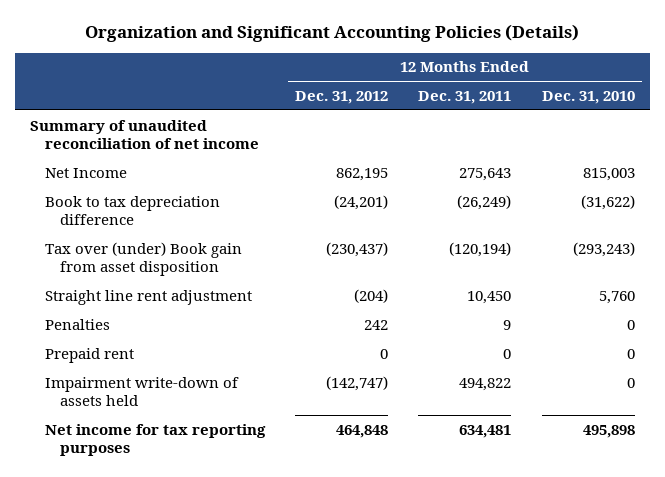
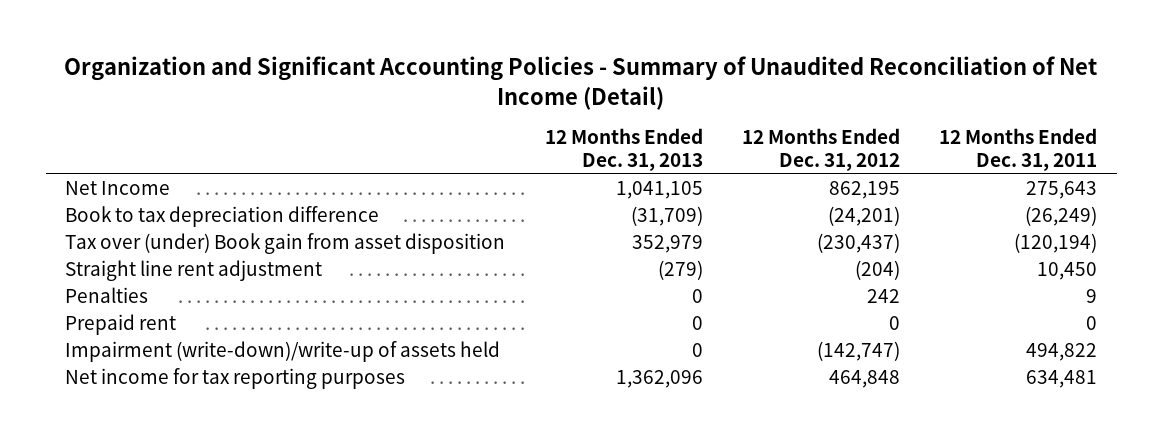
- Organization and Significant Accounting Policies (Details)
+ Organization and Significant Accounting Policies - Summary of Unaudited Reconciliation of Net Income (Detail)
- | 12 Months Ended Dec. 31, 2012 | 12 Months Ended Dec. 31, 2011 | 12 Months Ended Dec. 31, 2010
+ | 12 Months Ended Dec. 31, 2013 | 12 Months Ended Dec. 31, 2012 | 12 Months Ended Dec. 31, 2011
- Summary of unaudited reconciliation of net income
- Impairment write-down of assets held | (142,747) | 494,822 | 0
+ Impairment (write-down)/write-up of assets held | 0 | (142,747) | 494,822

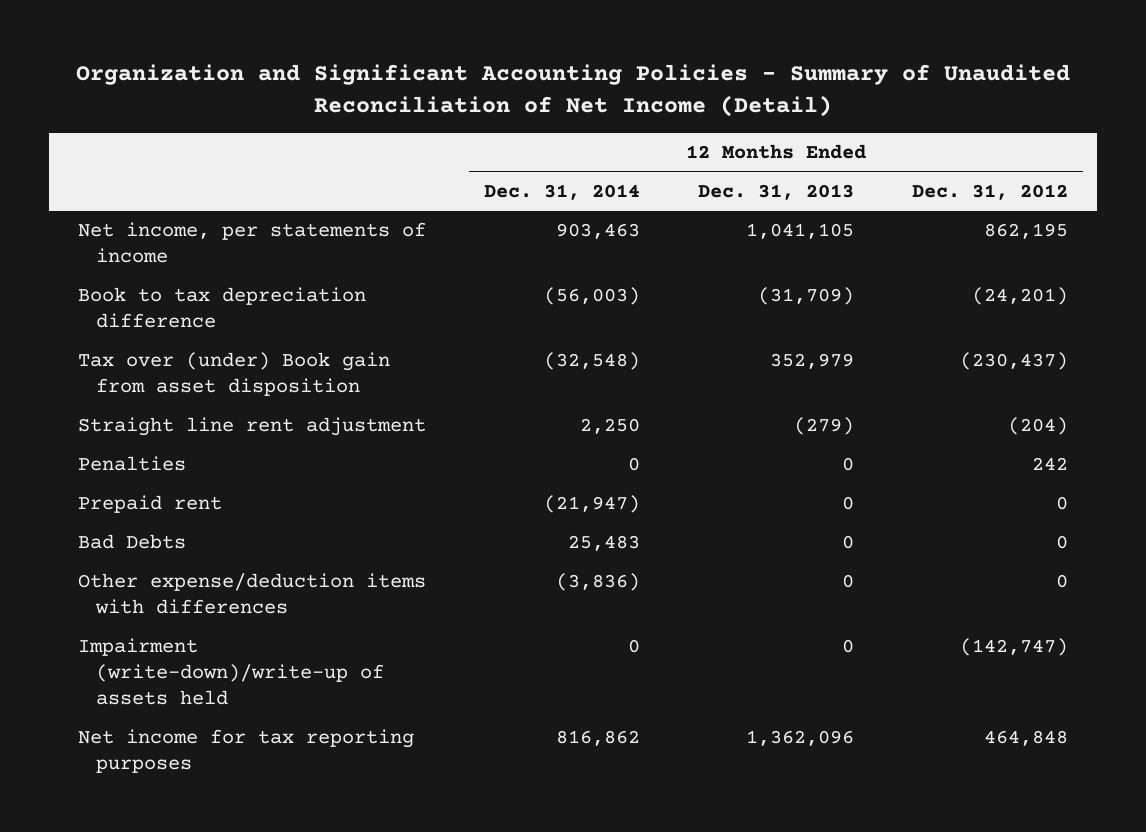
- | 12 Months Ended Dec. 31, 2013 | 12 Months Ended Dec. 31, 2012 | 12 Months Ended Dec. 31, 2011
+ | 12 Months Ended Dec. 31, 2014 | 12 Months Ended Dec. 31, 2013 | 12 Months Ended Dec. 31, 2012
- Net Income | 1,041,105 | 862,195 | 275,643
+ Net income, per statements of income | 903,463 | 1,041,105 | 862,195
+ Bad Debts | 25,483 | 0 | 0
+ Other expense/deduction items with differences | (3,836) | 0 | 0

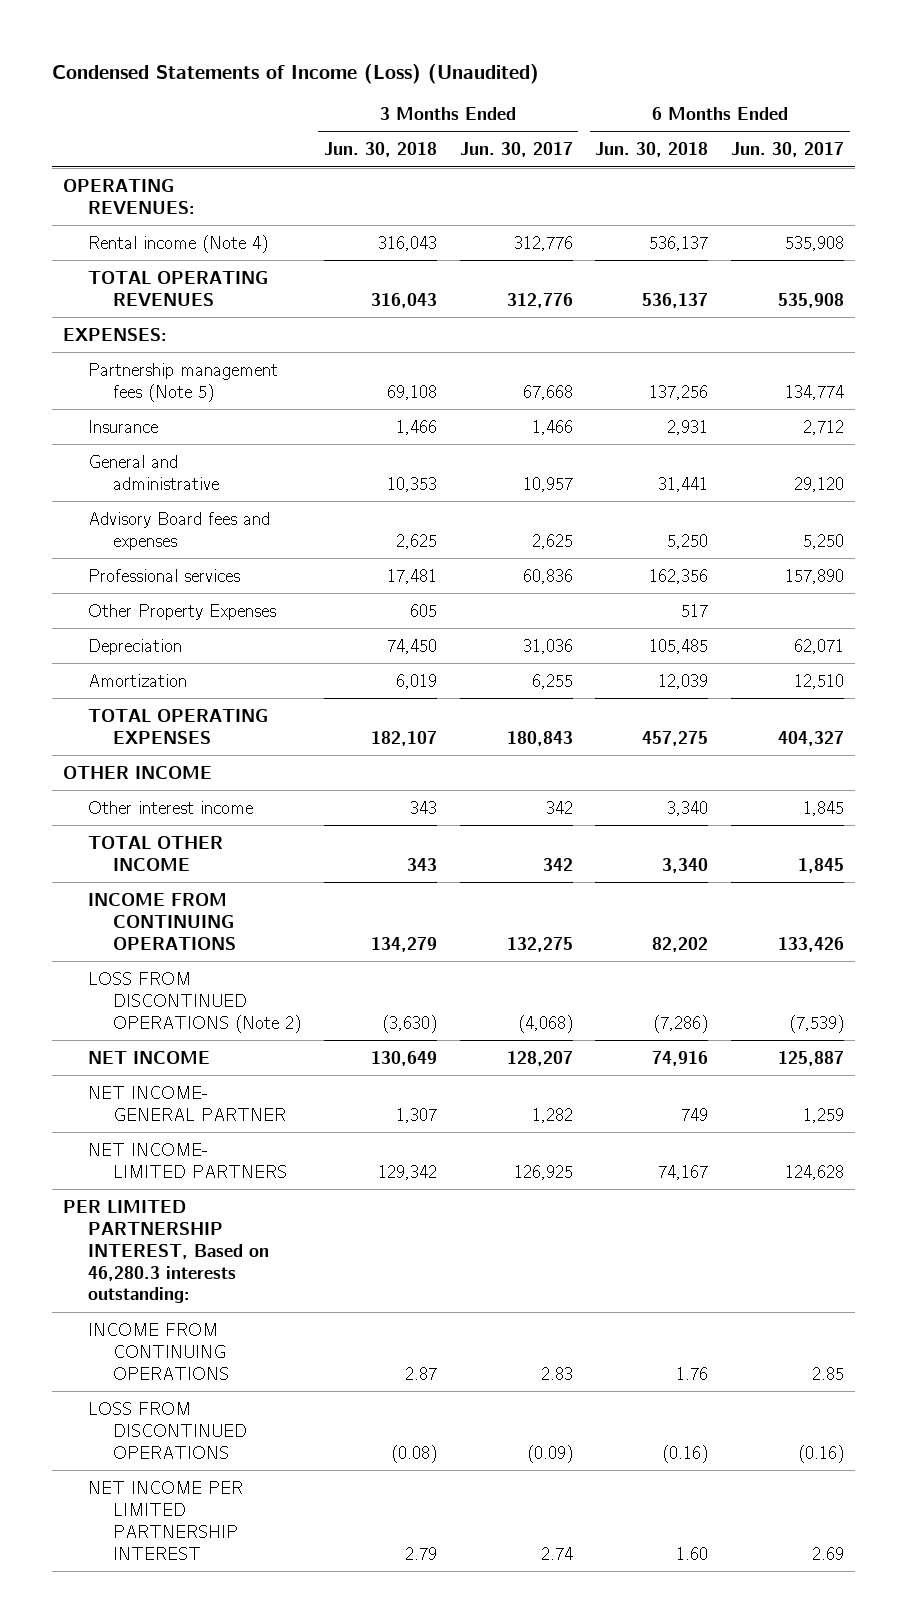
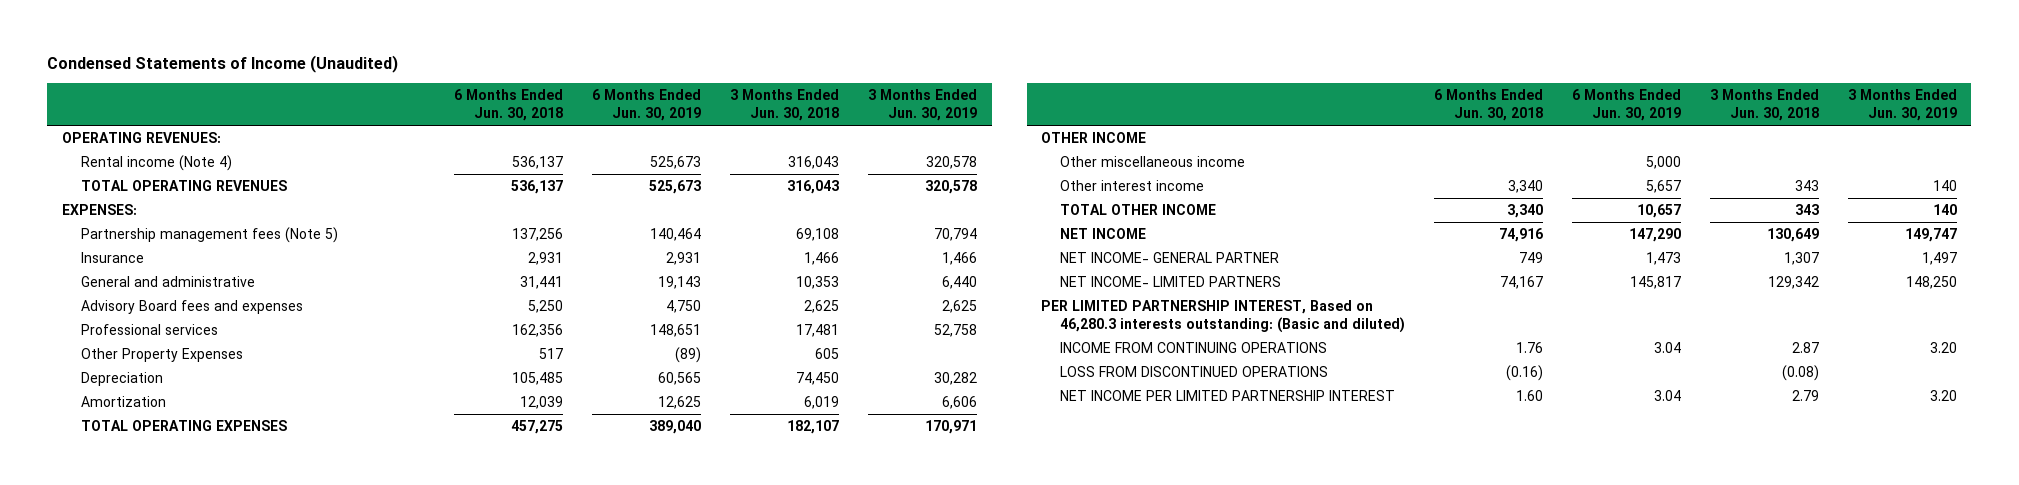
- Condensed Statements of Income (Loss) (Unaudited)
+ Condensed Statements of Income (Unaudited)
- | 3 Months Ended Jun. 30, 2018 | 3 Months Ended Jun. 30, 2017 | 6 Months Ended Jun. 30, 2018 | 6 Months Ended Jun. 30, 2017
+ | 6 Months Ended Jun. 30, 2018 | 6 Months Ended Jun. 30, 2019 | 3 Months Ended Jun. 30, 2018 | 3 Months Ended Jun. 30, 2019
+ Other miscellaneous income | | 5,000 | |
- INCOME FROM CONTINUING OPERATIONS | 134,279 | 132,275 | 82,202 | 133,426
- LOSS FROM DISCONTINUED OPERATIONS (Note 2) | (3,630) | (4,068) | (7,286) | (7,539)
- PER LIMITED PARTNERSHIP INTEREST, Based on 46,280.3 interests outstanding:
+ PER LIMITED PARTNERSHIP INTEREST, Based on 46,280.3 interests outstanding: (Basic and diluted)

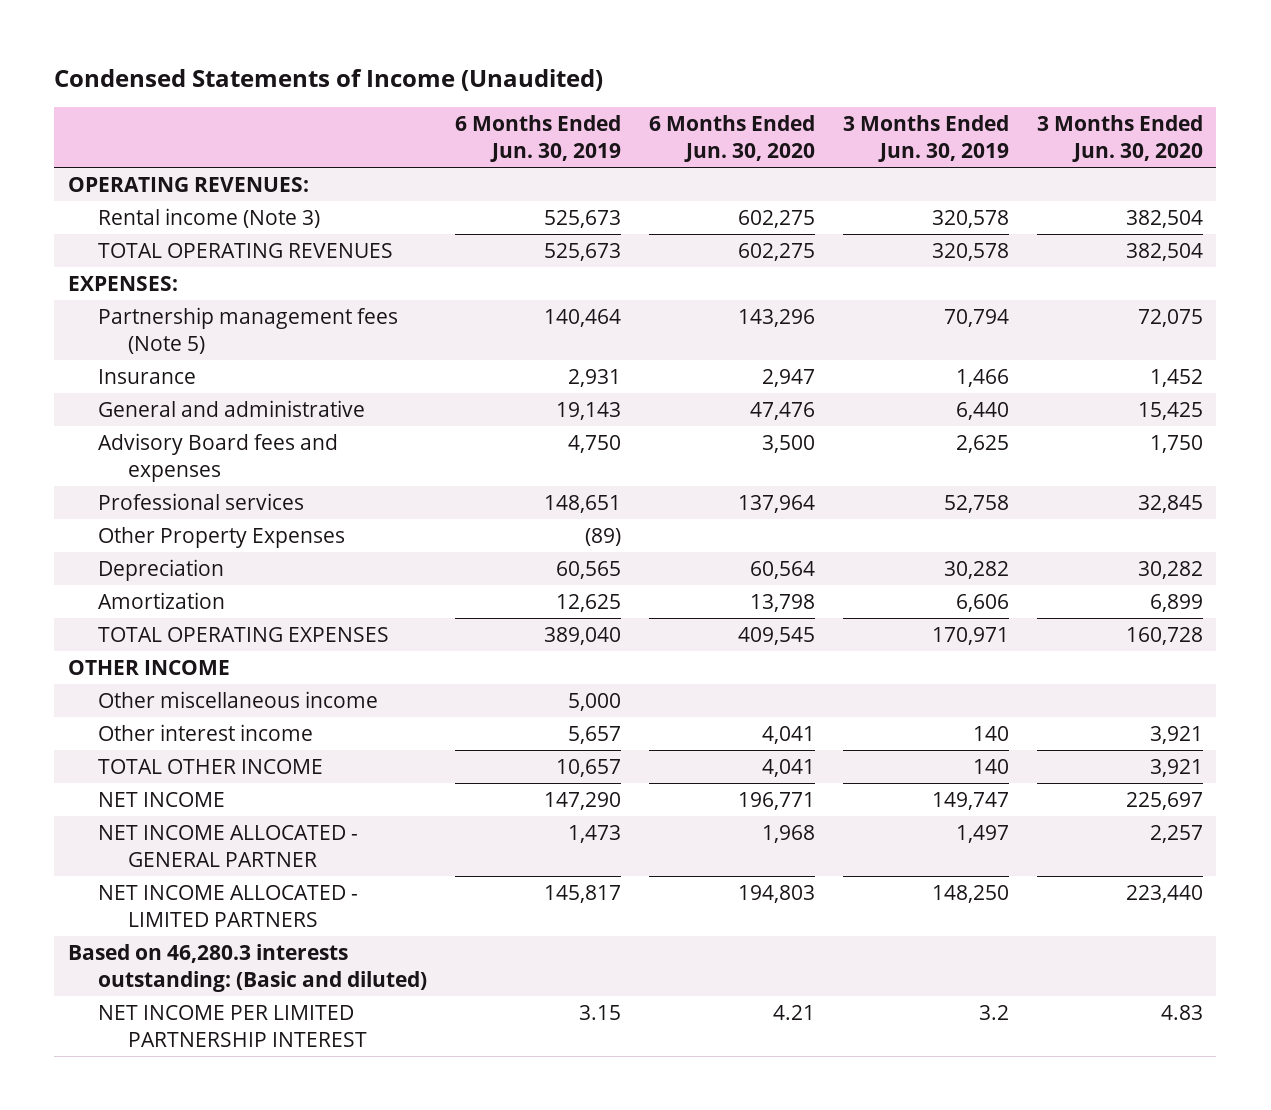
- | 6 Months Ended Jun. 30, 2018 | 6 Months Ended Jun. 30, 2019 | 3 Months Ended Jun. 30, 2018 | 3 Months Ended Jun. 30, 2019
+ | 6 Months Ended Jun. 30, 2019 | 6 Months Ended Jun. 30, 2020 | 3 Months Ended Jun. 30, 2019 | 3 Months Ended Jun. 30, 2020
- Rental income (Note 4) | 536,137 | 525,673 | 316,043 | 320,578
+ Rental income (Note 3) | 525,673 | 602,275 | 320,578 | 382,504
- NET INCOME- GENERAL PARTNER | 749 | 1,473 | 1,307 | 1,497
- NET INCOME- LIMITED PARTNERS | 74,167 | 145,817 | 129,342 | 148,250
- PER LIMITED PARTNERSHIP INTEREST, Based on 46,280.3 interests outstanding: (Basic and diluted)
- INCOME FROM CONTINUING OPERATIONS | 1.76 | 3.04 | 2.87 | 3.20
- LOSS FROM DISCONTINUED OPERATIONS | (0.16) | | (0.08) |
- NET INCOME PER LIMITED PARTNERSHIP INTEREST | 1.60 | 3.04 | 2.79 | 3.20
+ NET INCOME ALLOCATED - GENERAL PARTNER | 1,473 | 1,968 | 1,497 | 2,257
+ NET INCOME ALLOCATED - LIMITED PARTNERS | 145,817 | 194,803 | 148,250 | 223,440
+ Based on 46,280.3 interests outstanding: (Basic and diluted)
+ NET INCOME PER LIMITED PARTNERSHIP INTEREST | 3.15 | 4.21 | 3.2 | 4.83

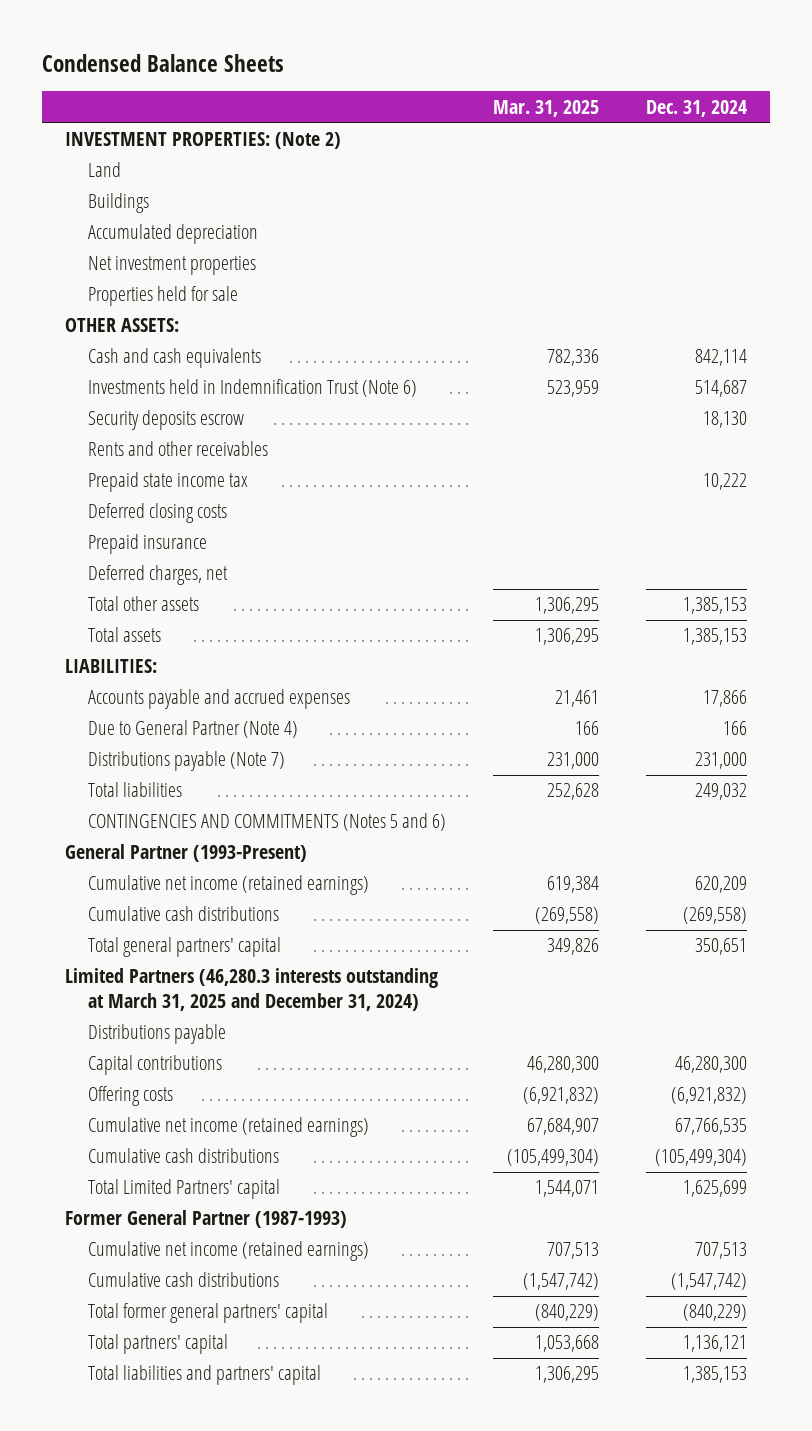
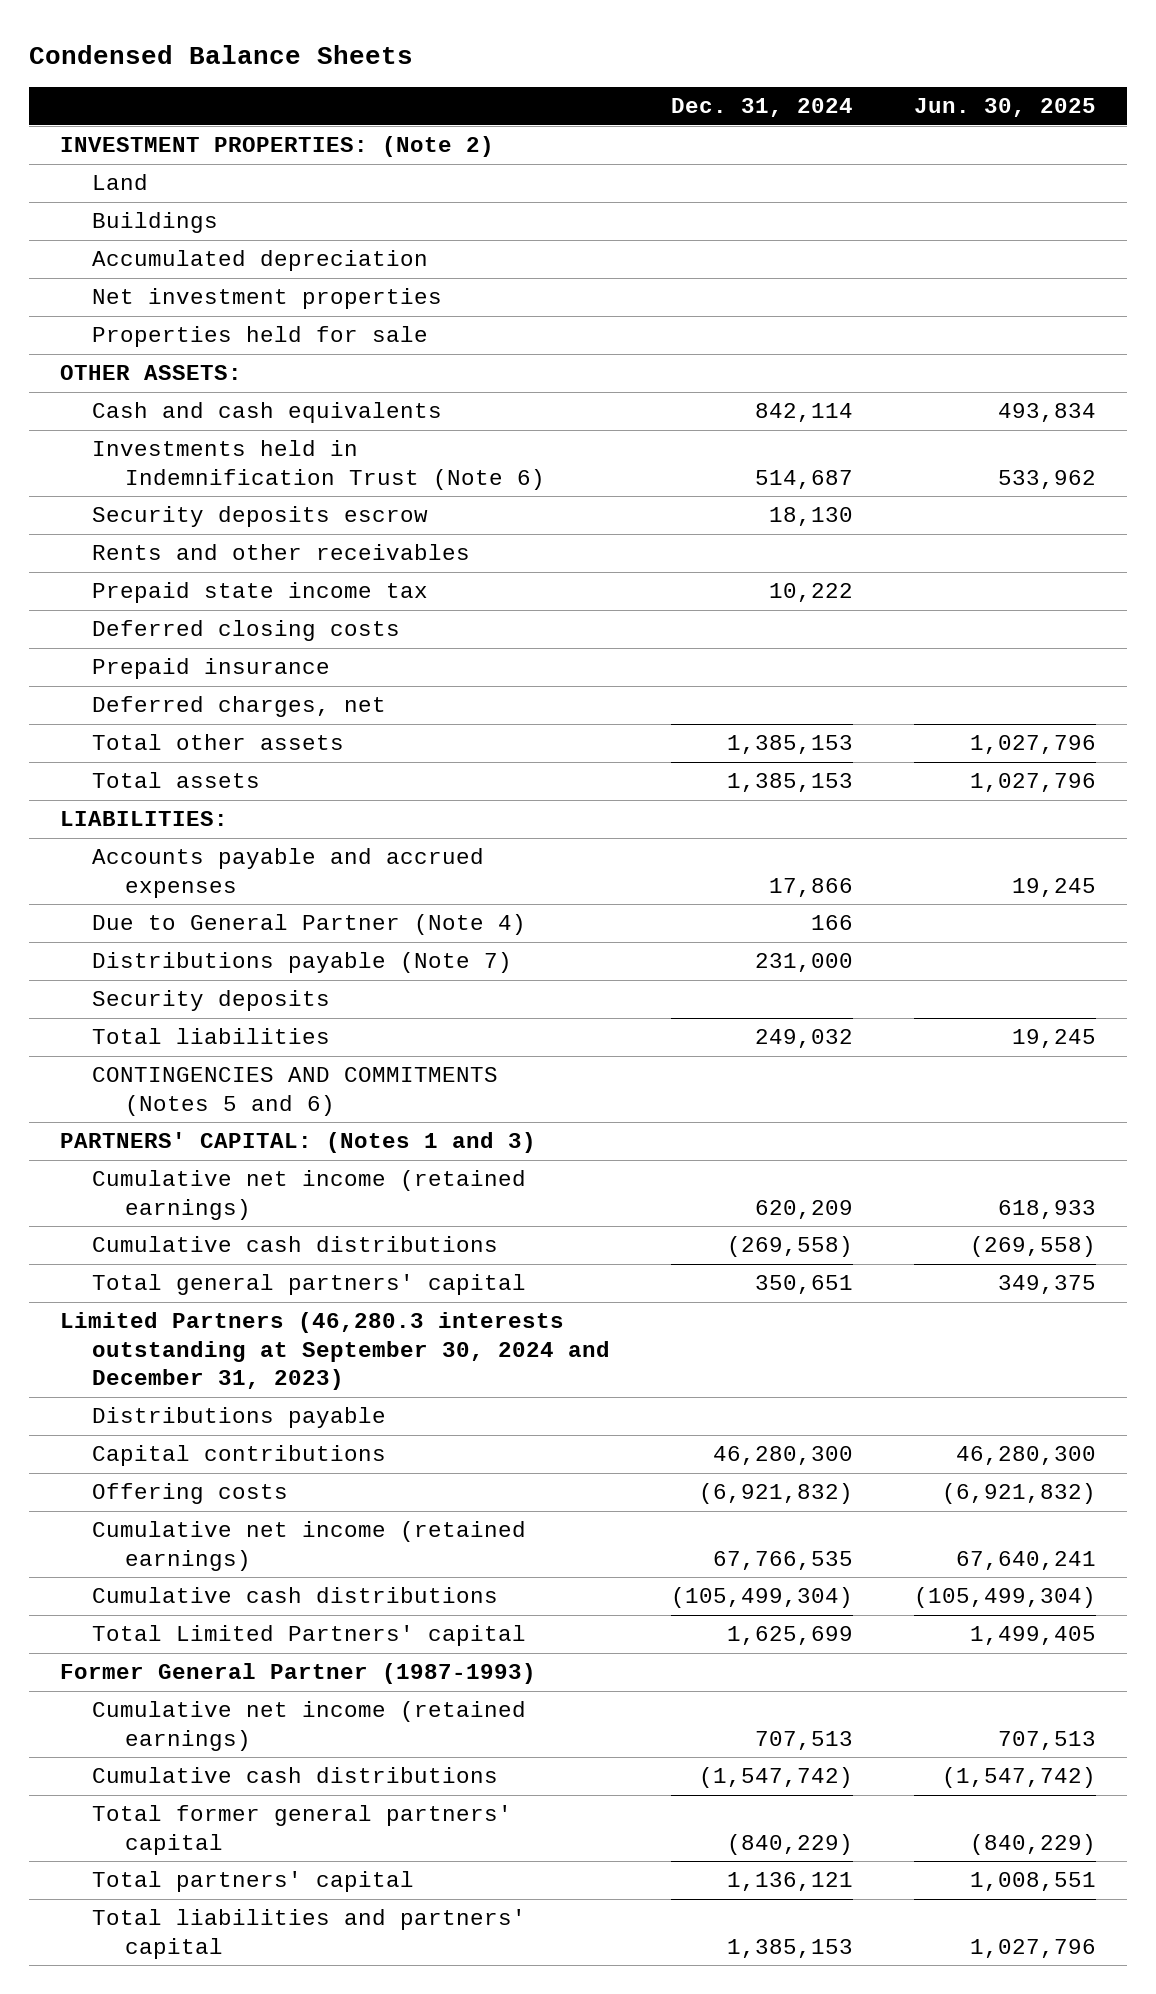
- | Mar. 31, 2025 | Dec. 31, 2024
+ | Dec. 31, 2024 | Jun. 30, 2025
+ Security deposits
- General Partner (1993-Present)
+ PARTNERS' CAPITAL: (Notes 1 and 3)
- Limited Partners (46,280.3 interests outstanding at March 31, 2025 and December 31, 2024)
+ Limited Partners (46,280.3 interests outstanding at September 30, 2024 and December 31, 2023)

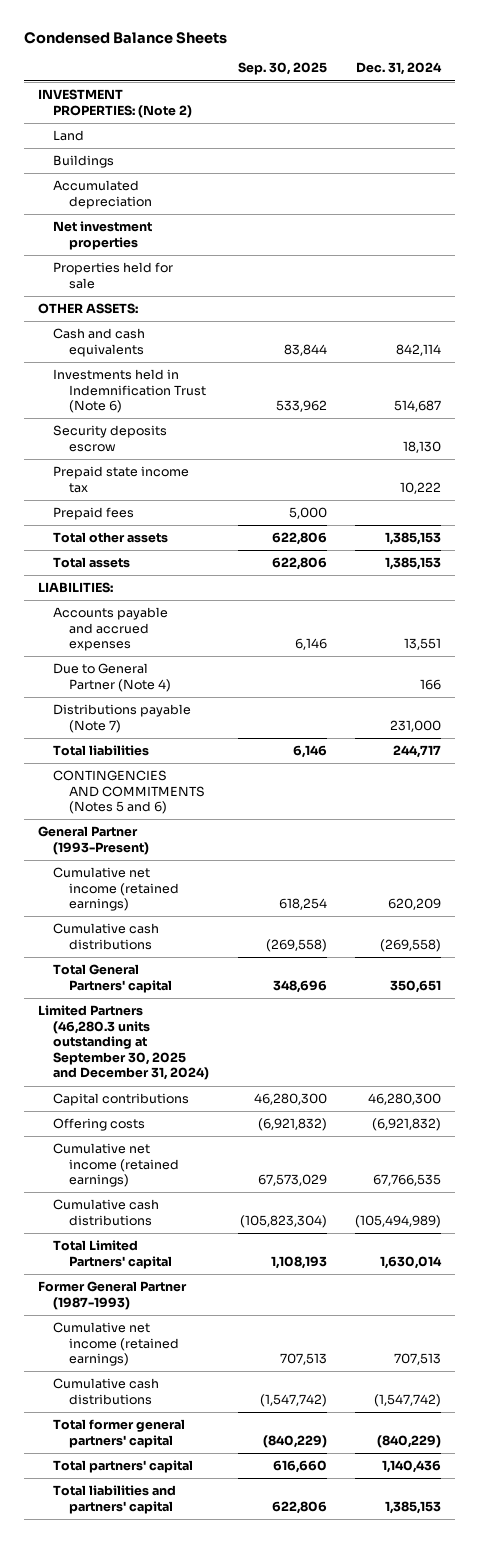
- | Dec. 31, 2024 | Jun. 30, 2025
+ | Sep. 30, 2025 | Dec. 31, 2024
- Rents and other receivables
- Deferred closing costs
- Prepaid insurance
- Deferred charges, net
+ Prepaid fees | 5,000 |
- Accounts payable and accrued expenses | 17,866 | 19,245
+ Accounts payable and accrued expenses | 6,146 | 13,551
- Security deposits
- Total liabilities | 249,032 | 19,245
+ Total liabilities | 6,146 | 244,717
- PARTNERS' CAPITAL: (Notes 1 and 3)
+ General Partner (1993-Present)
- Total general partners' capital | 350,651 | 349,375
- Limited Partners (46,280.3 interests outstanding at September 30, 2024 and December 31, 2023)
- Distributions payable
+ Total General Partners' capital | 348,696 | 350,651
+ Limited Partners (46,280.3 units outstanding at September 30, 2025 and December 31, 2024)
- Cumulative cash distributions | (105,499,304) | (105,499,304)
- Total Limited Partners' capital | 1,625,699 | 1,499,405
+ Cumulative cash distributions | (105,823,304) | (105,494,989)
+ Total Limited Partners' capital | 1,108,193 | 1,630,014
- Total partners' capital | 1,136,121 | 1,008,551
+ Total partners' capital | 616,660 | 1,140,436

